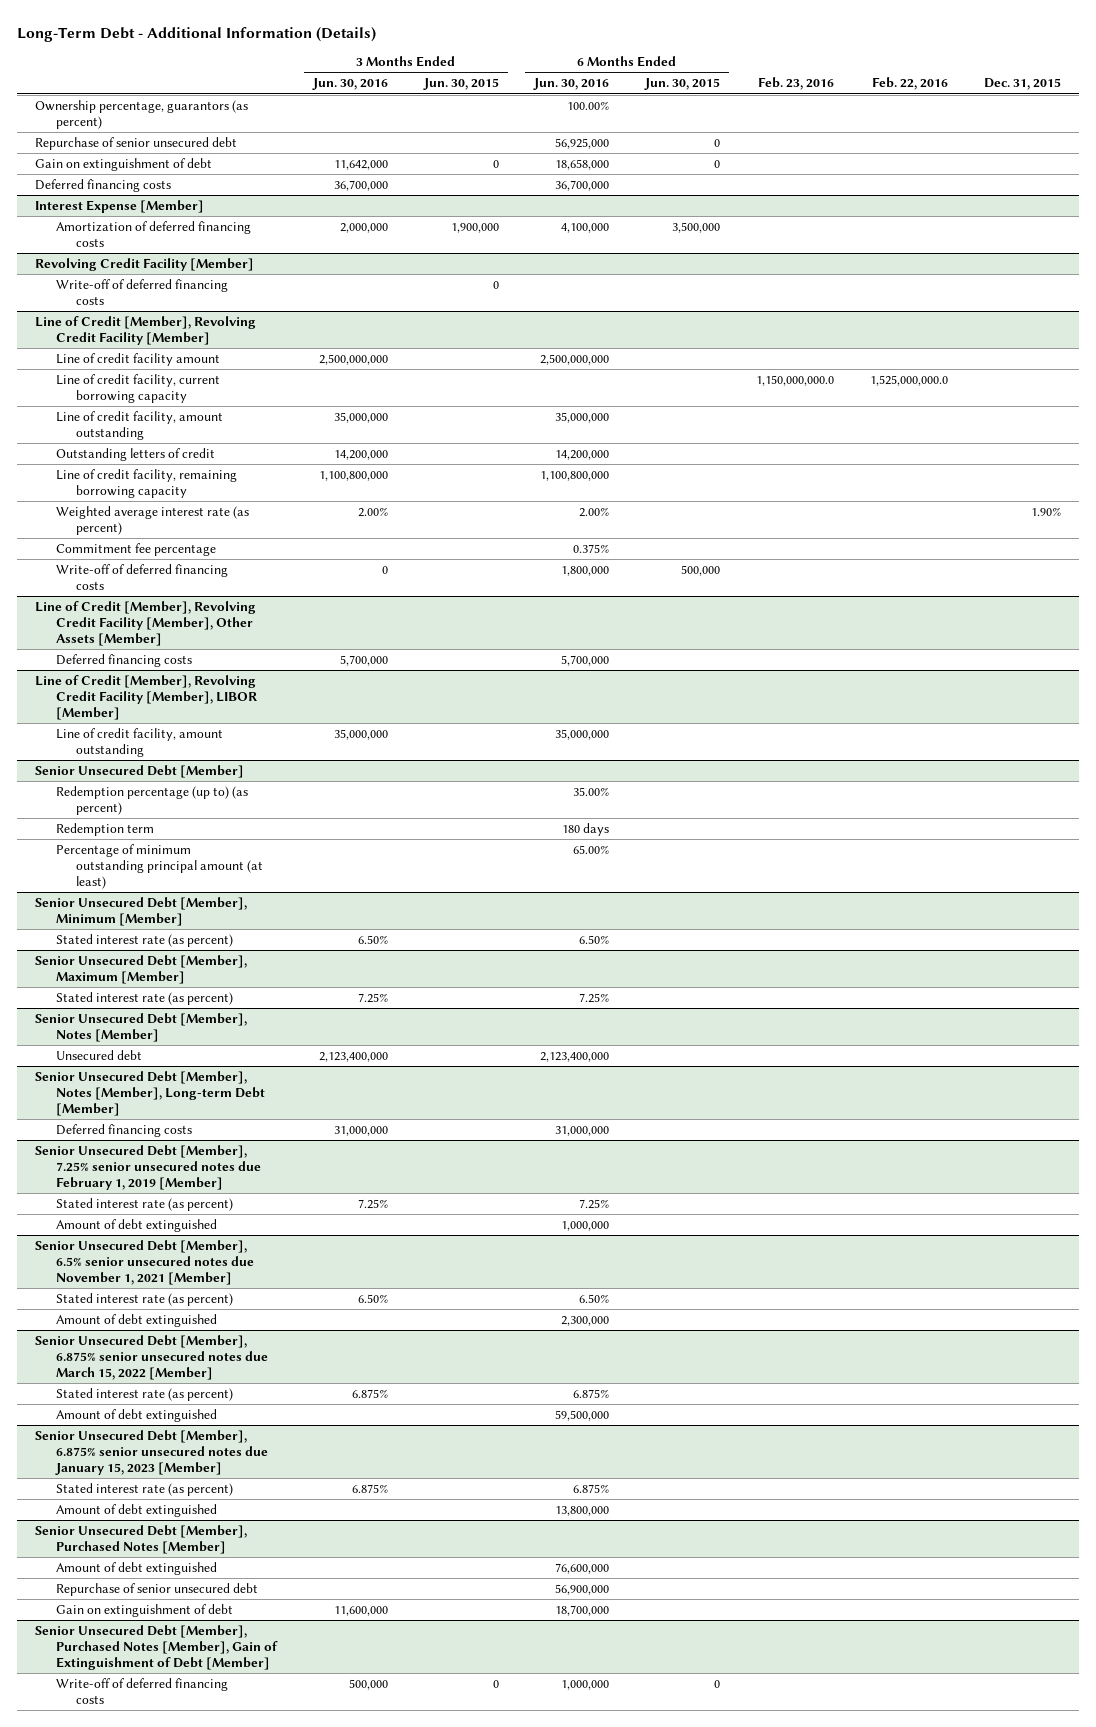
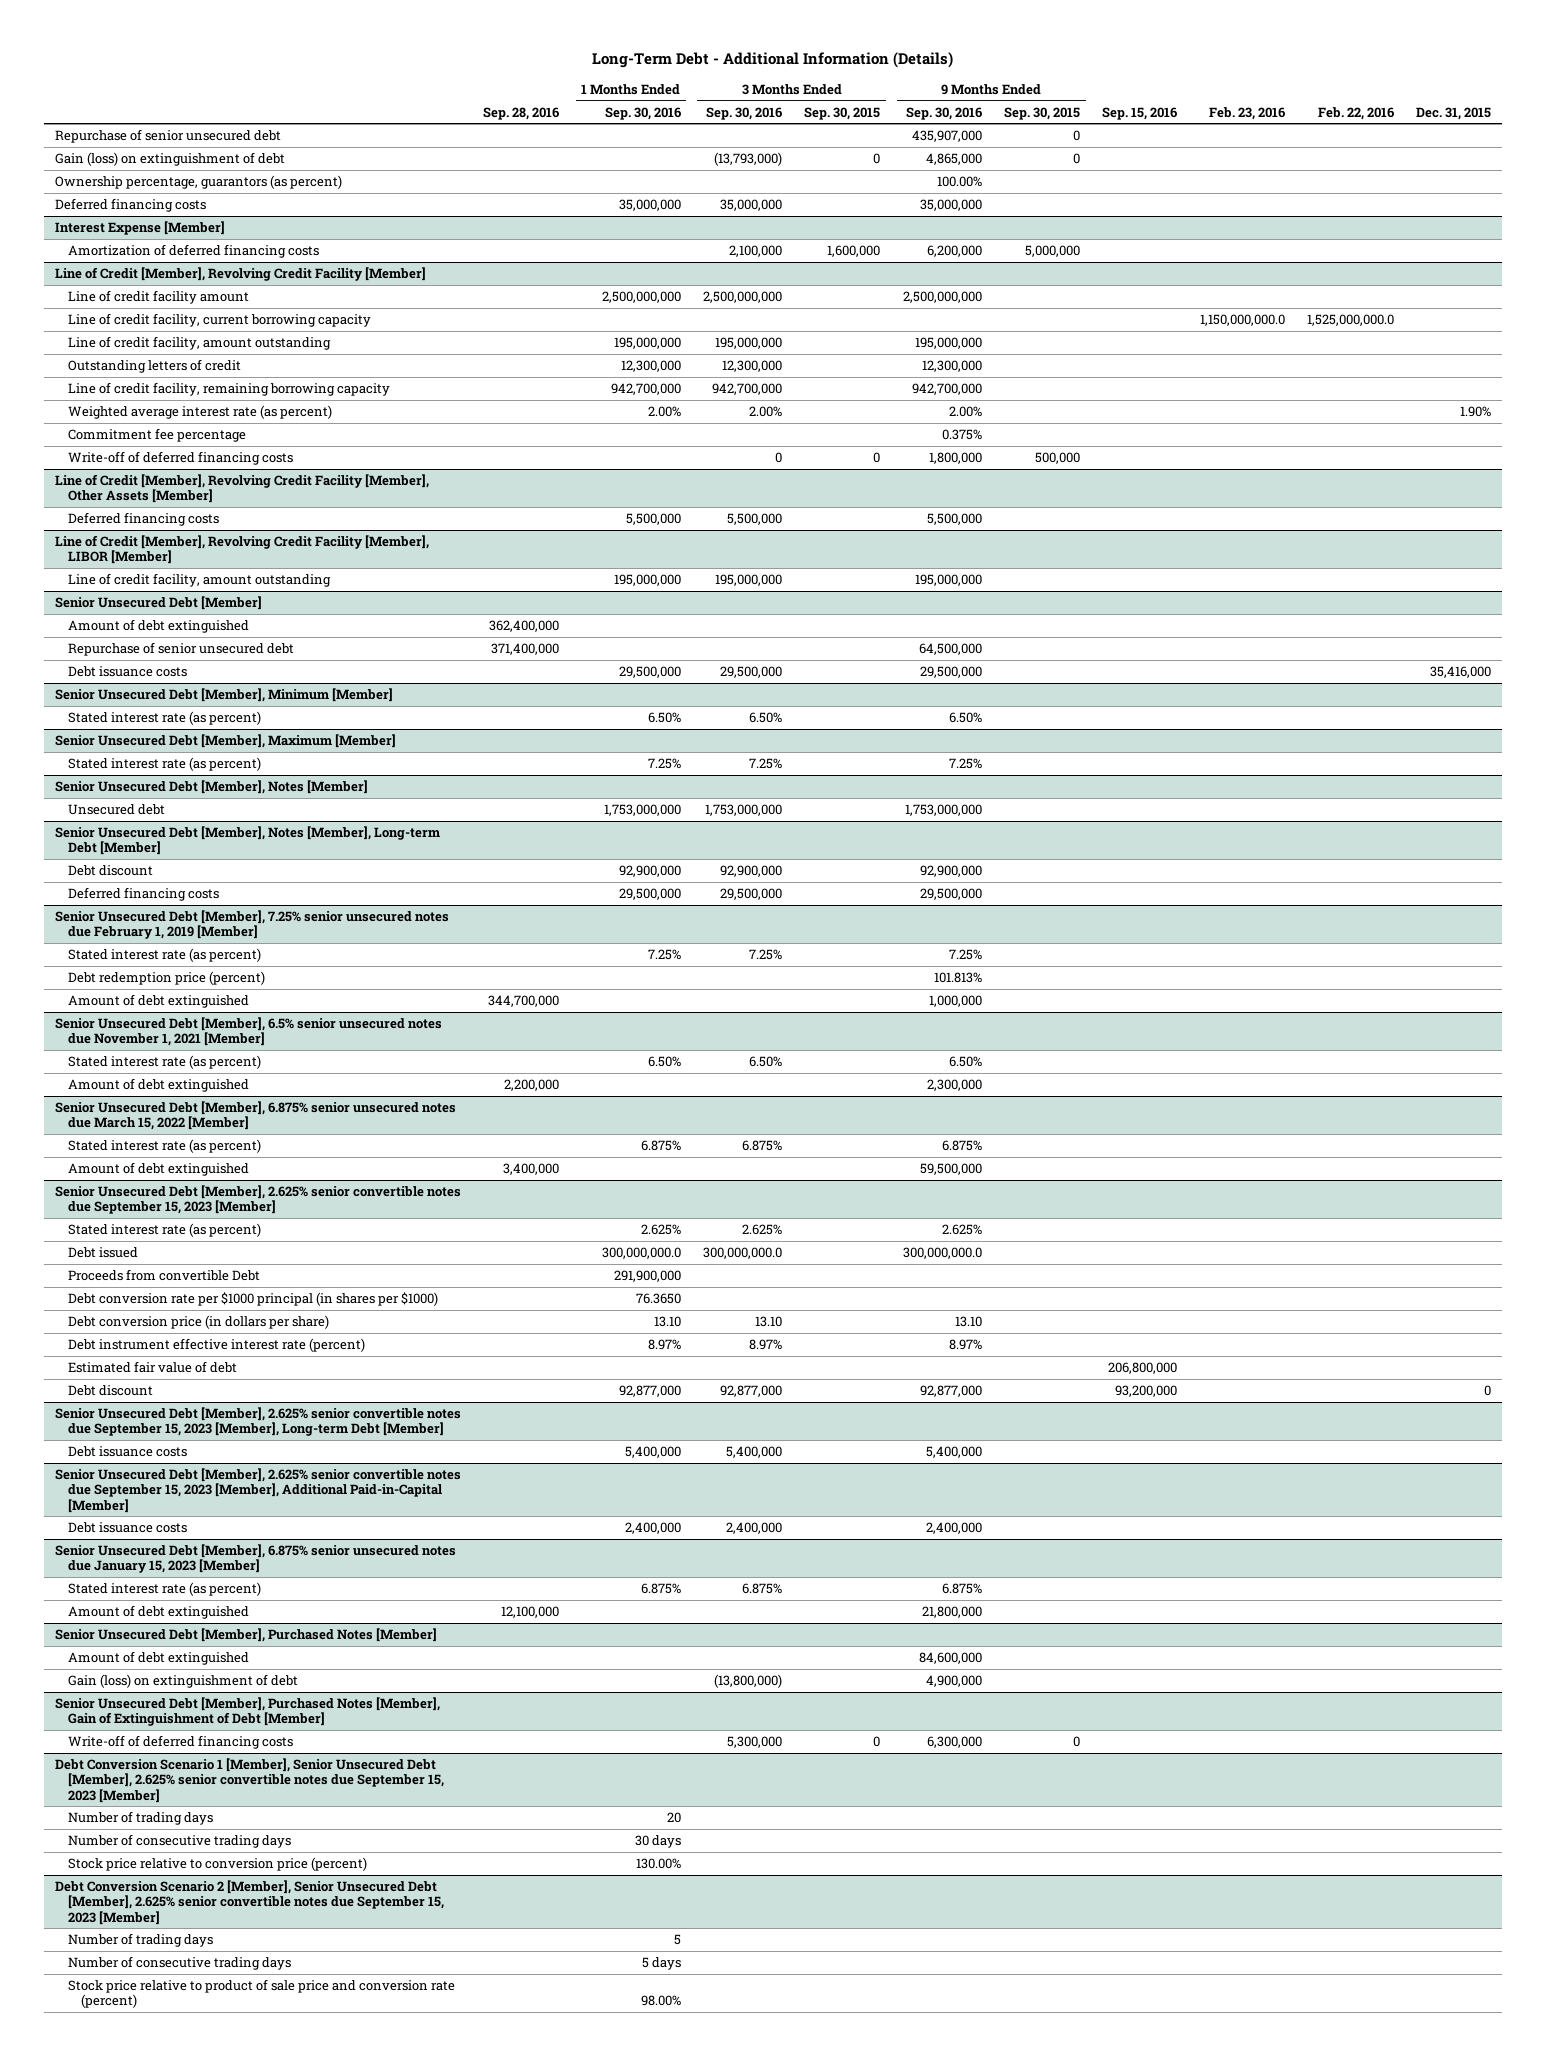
- | 3 Months Ended Jun. 30, 2016 | 3 Months Ended Jun. 30, 2015 | 6 Months Ended Jun. 30, 2016 | 6 Months Ended Jun. 30, 2015 | Feb. 23, 2016 | Feb. 22, 2016 | Dec. 31, 2015
+ | Sep. 28, 2016 | 1 Months Ended Sep. 30, 2016 | 3 Months Ended Sep. 30, 2016 | 3 Months Ended Sep. 30, 2015 | 9 Months Ended Sep. 30, 2016 | 9 Months Ended Sep. 30, 2015 | Sep. 15, 2016 | Feb. 23, 2016 | Feb. 22, 2016 | Dec. 31, 2015
- Gain on extinguishment of debt | 11,642,000 | 0 | 18,658,000 | 0 | | |
+ Gain (loss) on extinguishment of debt | | | (13,793,000) | 0 | 4,865,000 | 0 | | | |
moved down: Ownership percentage, guarantors (as percent) | | | | | 100.00% | | | | |
- Revolving Credit Facility [Member]
- Write-off of deferred financing costs | | 0 | | | | |
@ Senior Unsecured Debt [Member]
- Redemption percentage (up to) (as percent) | | | 35.00% | | | |
- Redemption term | | | 180 days | | | |
- Percentage of minimum outstanding principal amount (at least) | | | 65.00% | | | |
+ Amount of debt extinguished | 362,400,000 | | | | | | | | |
+ Repurchase of senior unsecured debt | 371,400,000 | | | | 64,500,000 | | | | |
+ Debt issuance costs | | 29,500,000 | 29,500,000 | | 29,500,000 | | | | | 35,416,000
@ Senior Unsecured Debt [Member], Notes [Member], Long-term Debt [Member]
+ Debt discount | | 92,900,000 | 92,900,000 | | 92,900,000 | | | | |
@ Senior Unsecured Debt [Member], 7.25% senior unsecured notes due February 1, 2019 [Member]
+ Debt redemption price (percent) | | | | | 101.813% | | | | |
+ Senior Unsecured Debt [Member], 2.625% senior convertible notes due September 15, 2023 [Member]
+ Stated interest rate (as percent) | | 2.625% | 2.625% | | 2.625% | | | | |
+ Debt issued | | 300,000,000.0 | 300,000,000.0 | | 300,000,000.0 | | | | |
+ Proceeds from convertible Debt | | 291,900,000 | | | | | | | |
+ Debt conversion rate per $1000 principal (in shares per $1000) | | 76.3650 | | | | | | | |
+ Debt conversion price (in dollars per share) | | 13.10 | 13.10 | | 13.10 | | | | |
+ Debt instrument effective interest rate (percent) | | 8.97% | 8.97% | | 8.97% | | | | |
+ Estimated fair value of debt | | | | | | | 206,800,000 | | |
+ Debt discount | | 92,877,000 | 92,877,000 | | 92,877,000 | | 93,200,000 | | | 0
+ Senior Unsecured Debt [Member], 2.625% senior convertible notes due September 15, 2023 [Member], Long-term Debt [Member]
+ Debt issuance costs | | 5,400,000 | 5,400,000 | | 5,400,000 | | | | |
+ Senior Unsecured Debt [Member], 2.625% senior convertible notes due September 15, 2023 [Member], Additional Paid-in-Capital [Member]
+ Debt issuance costs | | 2,400,000 | 2,400,000 | | 2,400,000 | | | | |
@ Senior Unsecured Debt [Member], Purchased Notes [Member]
- Repurchase of senior unsecured debt | | | 56,900,000 | | | |
- Gain on extinguishment of debt | 11,600,000 | | 18,700,000 | | | |
+ Gain (loss) on extinguishment of debt | | | (13,800,000) | | 4,900,000 | | | | |
+ Debt Conversion Scenario 1 [Member], Senior Unsecured Debt [Member], 2.625% senior convertible notes due September 15, 2023 [Member]
+ Number of trading days | | 20 | | | | | | | |
+ Number of consecutive trading days | | 30 days | | | | | | | |
+ Stock price relative to conversion price (percent) | | 130.00% | | | | | | | |
+ Debt Conversion Scenario 2 [Member], Senior Unsecured Debt [Member], 2.625% senior convertible notes due September 15, 2023 [Member]
+ Number of trading days | | 5 | | | | | | | |
+ Number of consecutive trading days | | 5 days | | | | | | | |
+ Stock price relative to product of sale price and conversion rate (percent) | | 98.00% | | | | | | | |

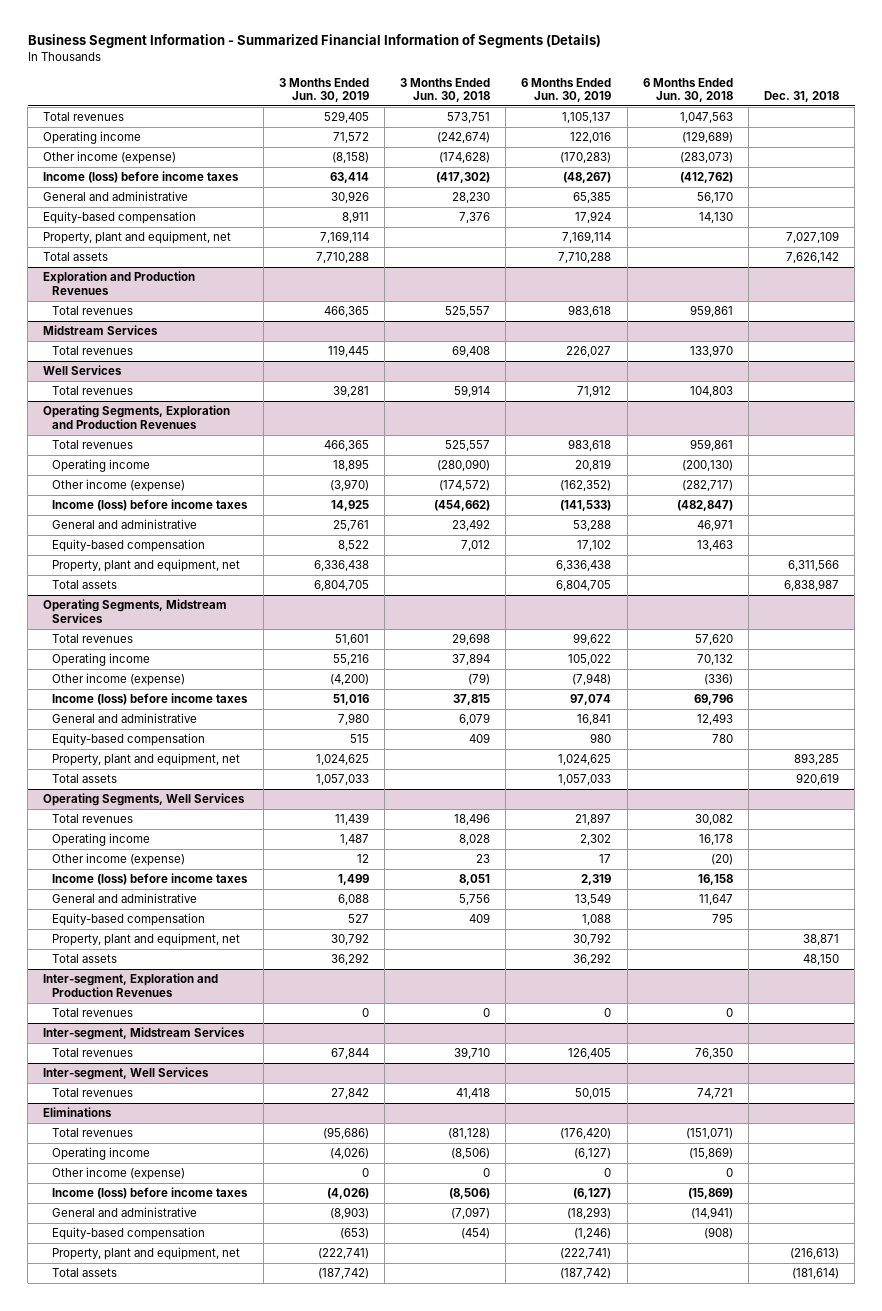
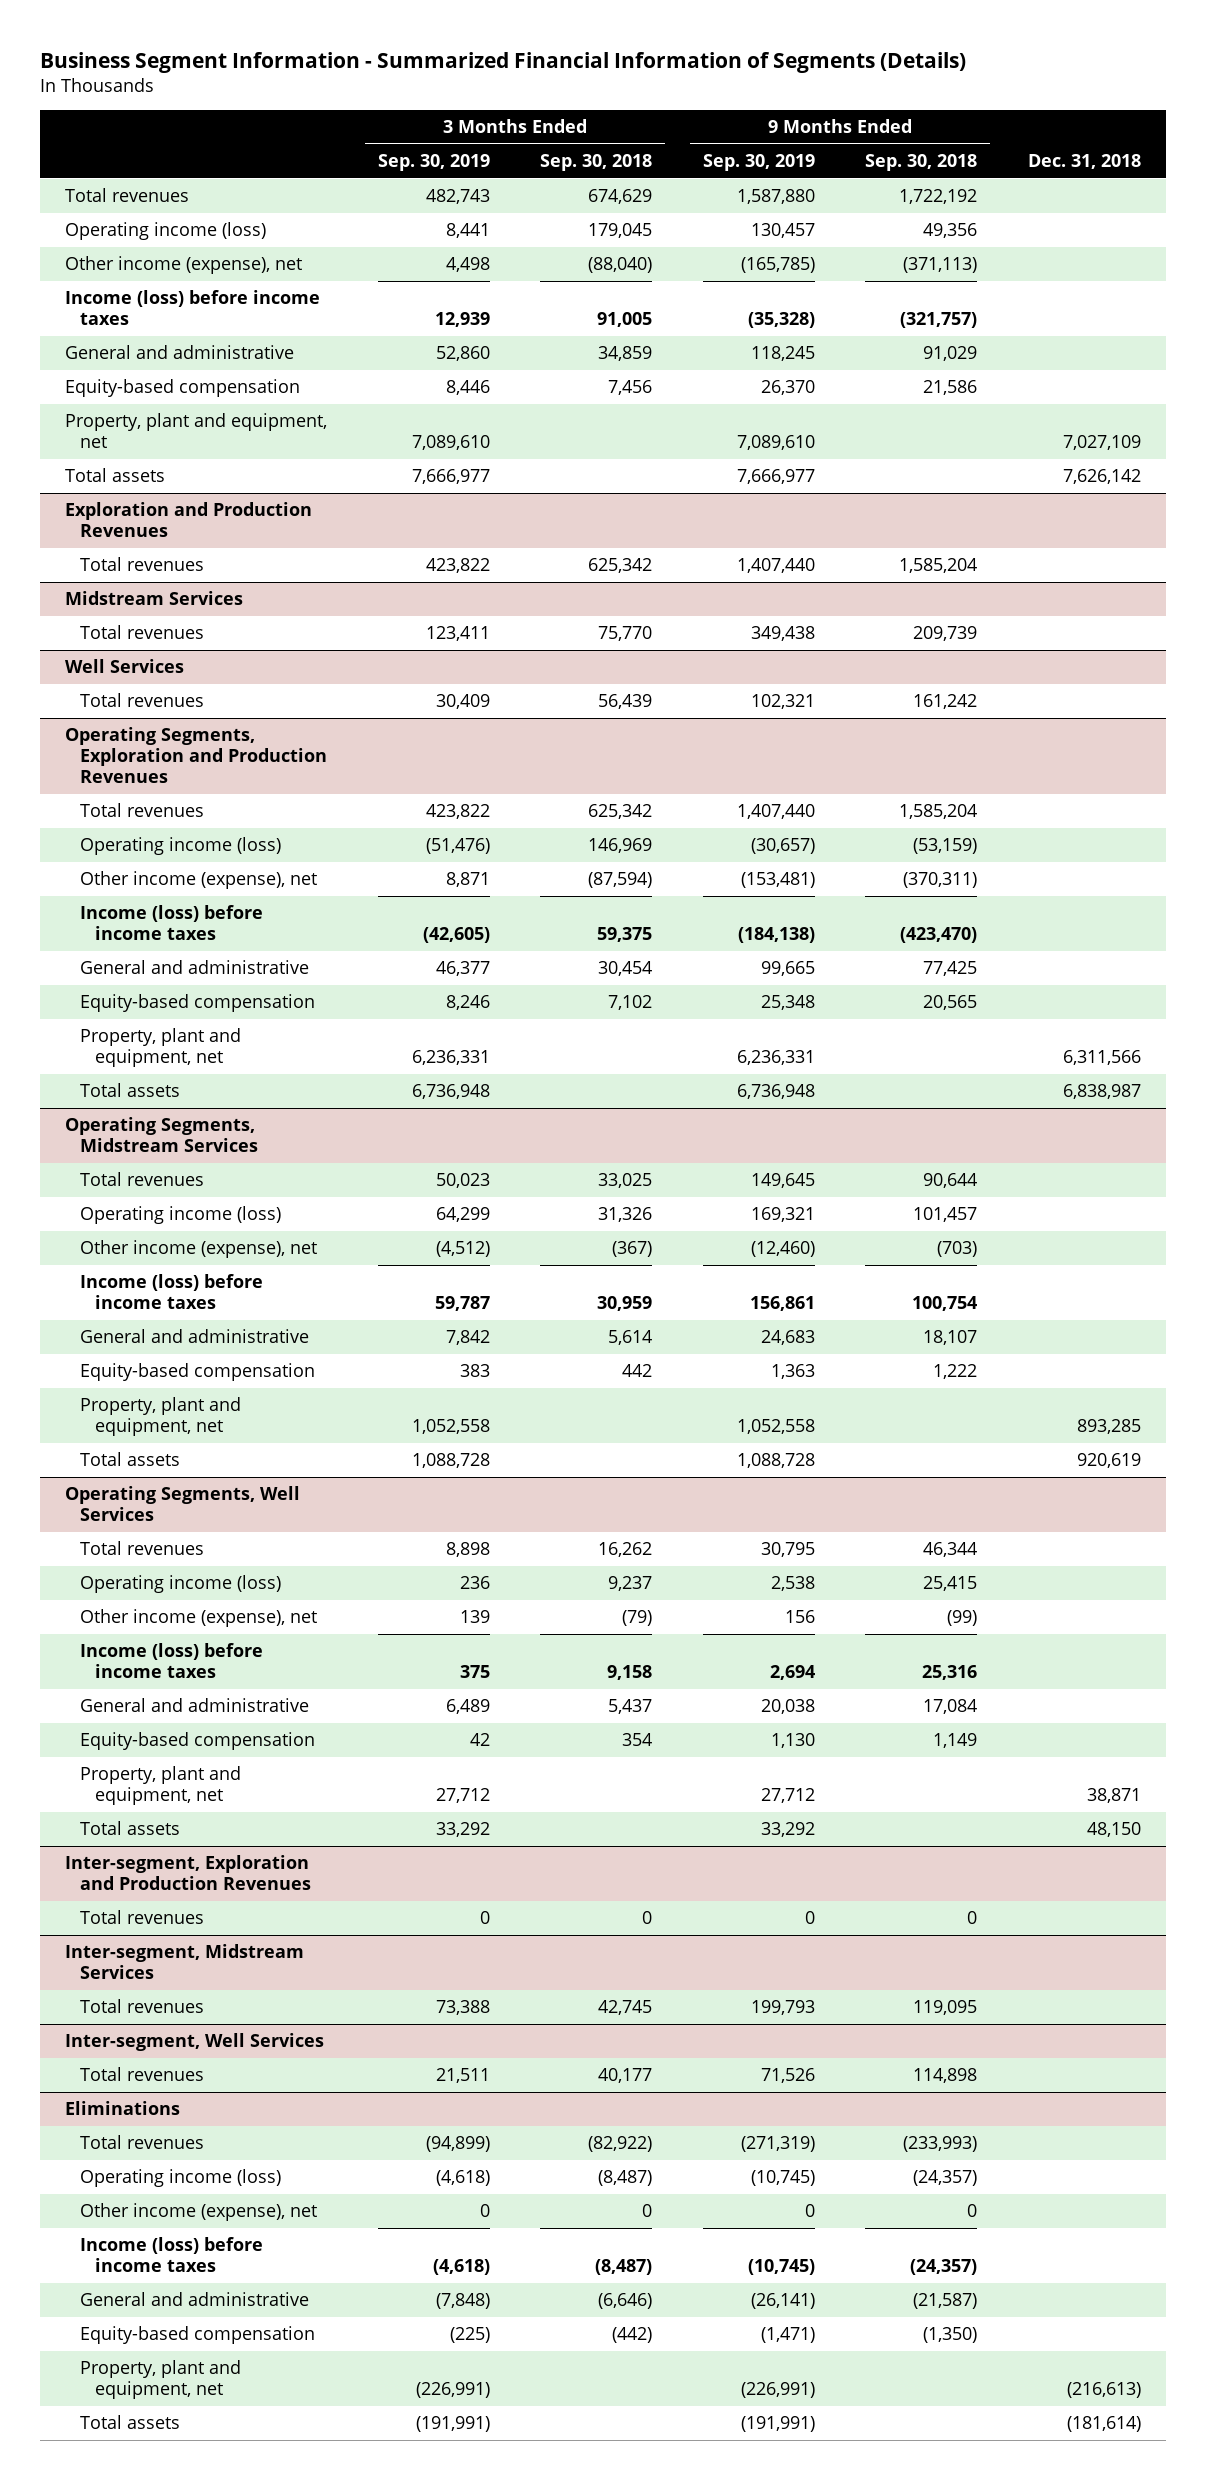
- | 3 Months Ended Jun. 30, 2019 | 3 Months Ended Jun. 30, 2018 | 6 Months Ended Jun. 30, 2019 | 6 Months Ended Jun. 30, 2018 | Dec. 31, 2018
+ | 3 Months Ended Sep. 30, 2019 | 3 Months Ended Sep. 30, 2018 | 9 Months Ended Sep. 30, 2019 | 9 Months Ended Sep. 30, 2018 | Dec. 31, 2018
- Operating income | 71,572 | (242,674) | 122,016 | (129,689) |
- Other income (expense) | (8,158) | (174,628) | (170,283) | (283,073) |
+ Operating income (loss) | 8,441 | 179,045 | 130,457 | 49,356 |
+ Other income (expense), net | 4,498 | (88,040) | (165,785) | (371,113) |
@ Operating Segments, Exploration and Production Revenues
- Operating income | 18,895 | (280,090) | 20,819 | (200,130) |
- Other income (expense) | (3,970) | (174,572) | (162,352) | (282,717) |
+ Operating income (loss) | (51,476) | 146,969 | (30,657) | (53,159) |
+ Other income (expense), net | 8,871 | (87,594) | (153,481) | (370,311) |
@ Operating Segments, Midstream Services
- Operating income | 55,216 | 37,894 | 105,022 | 70,132 |
- Other income (expense) | (4,200) | (79) | (7,948) | (336) |
+ Operating income (loss) | 64,299 | 31,326 | 169,321 | 101,457 |
+ Other income (expense), net | (4,512) | (367) | (12,460) | (703) |
@ Operating Segments, Well Services
- Operating income | 1,487 | 8,028 | 2,302 | 16,178 |
- Other income (expense) | 12 | 23 | 17 | (20) |
+ Operating income (loss) | 236 | 9,237 | 2,538 | 25,415 |
+ Other income (expense), net | 139 | (79) | 156 | (99) |
@ Eliminations
- Operating income | (4,026) | (8,506) | (6,127) | (15,869) |
- Other income (expense) | 0 | 0 | 0 | 0 |
+ Operating income (loss) | (4,618) | (8,487) | (10,745) | (24,357) |
+ Other income (expense), net | 0 | 0 | 0 | 0 |

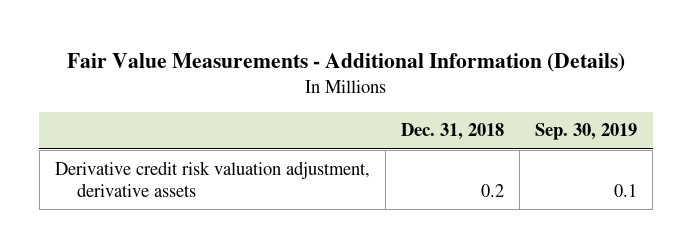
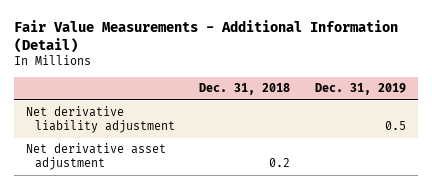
- Fair Value Measurements - Additional Information (Details)
+ Fair Value Measurements - Additional Information (Detail)
- | Dec. 31, 2018 | Sep. 30, 2019
+ | Dec. 31, 2018 | Dec. 31, 2019
- Derivative credit risk valuation adjustment, derivative assets | 0.2 | 0.1
+ Net derivative liability adjustment | | 0.5
+ Net derivative asset adjustment | 0.2 |

